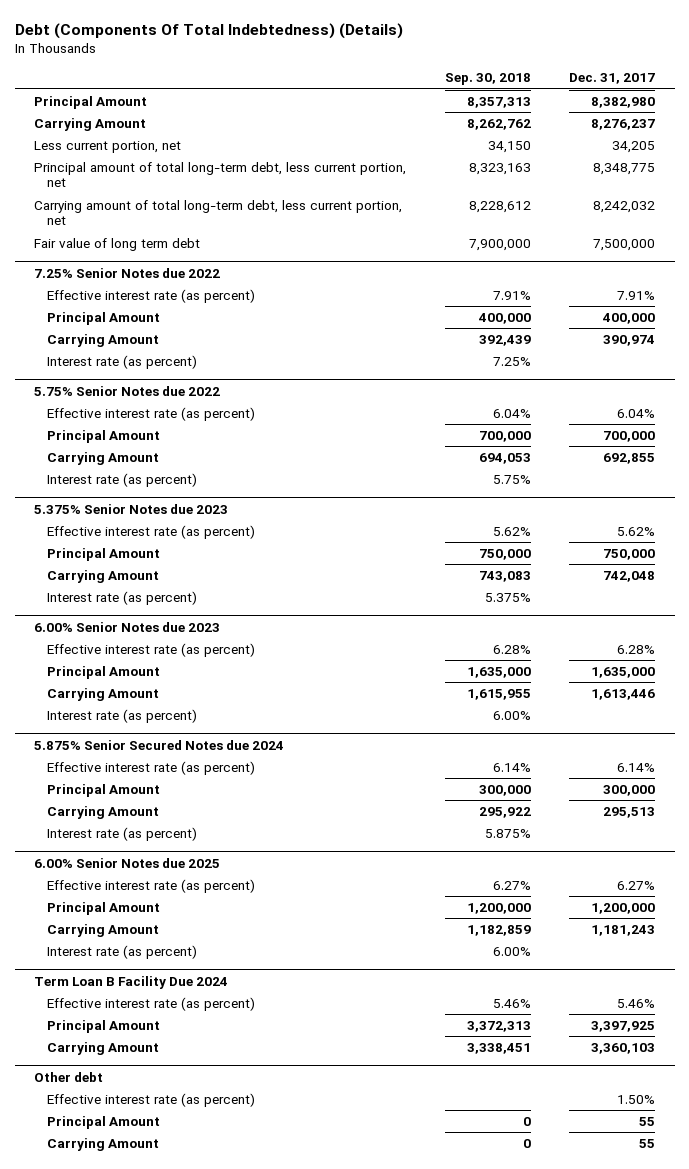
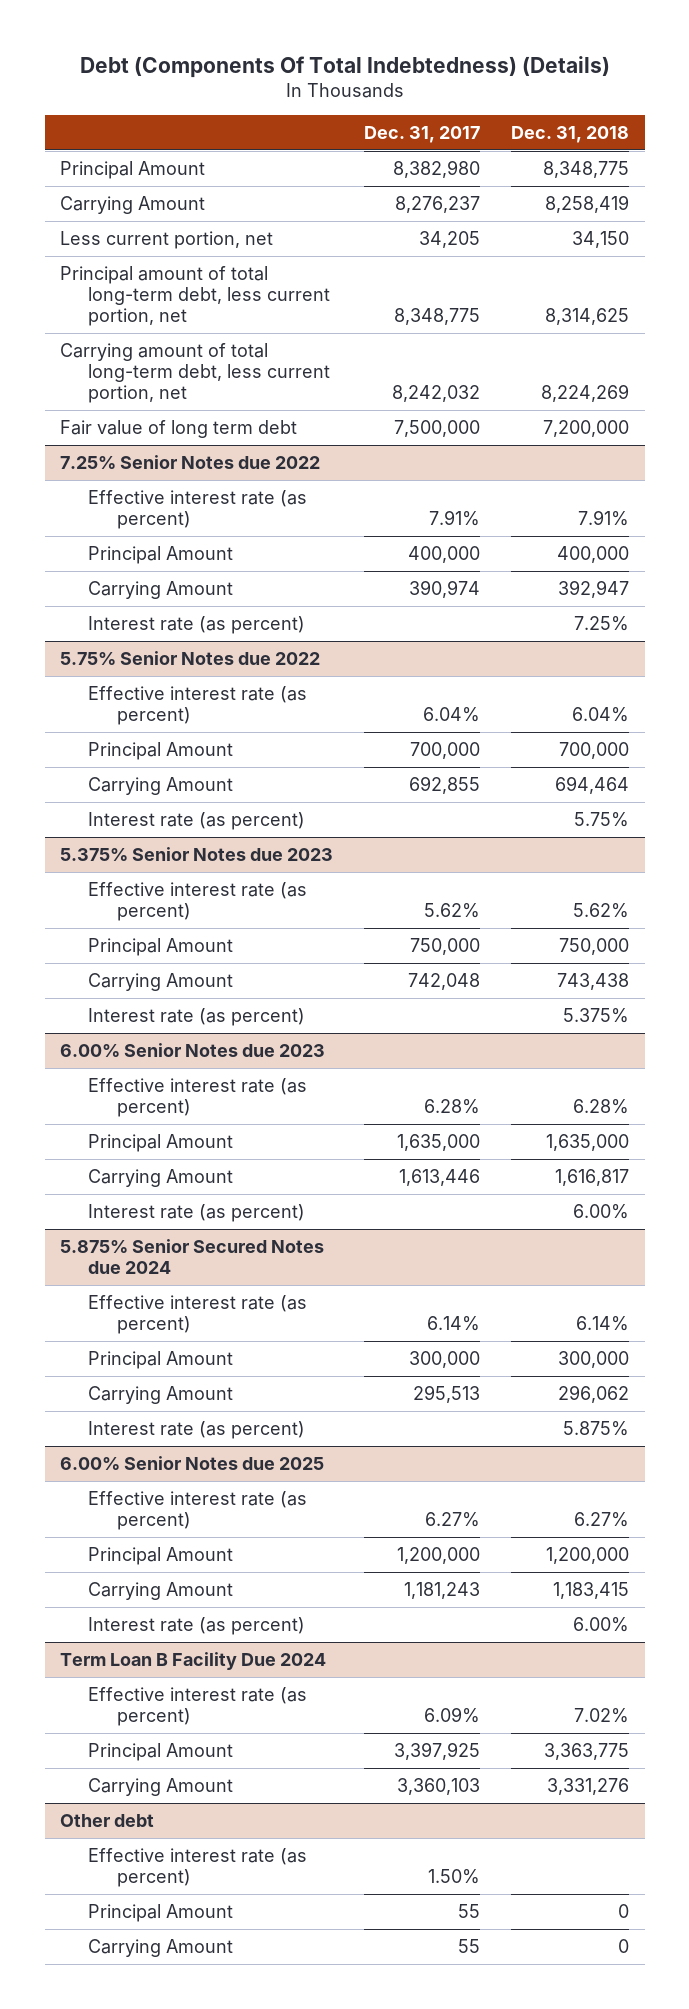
- | Sep. 30, 2018 | Dec. 31, 2017
+ | Dec. 31, 2017 | Dec. 31, 2018
@ Term Loan B Facility Due 2024
- Effective interest rate (as percent) | 5.46% | 5.46%
+ Effective interest rate (as percent) | 6.09% | 7.02%

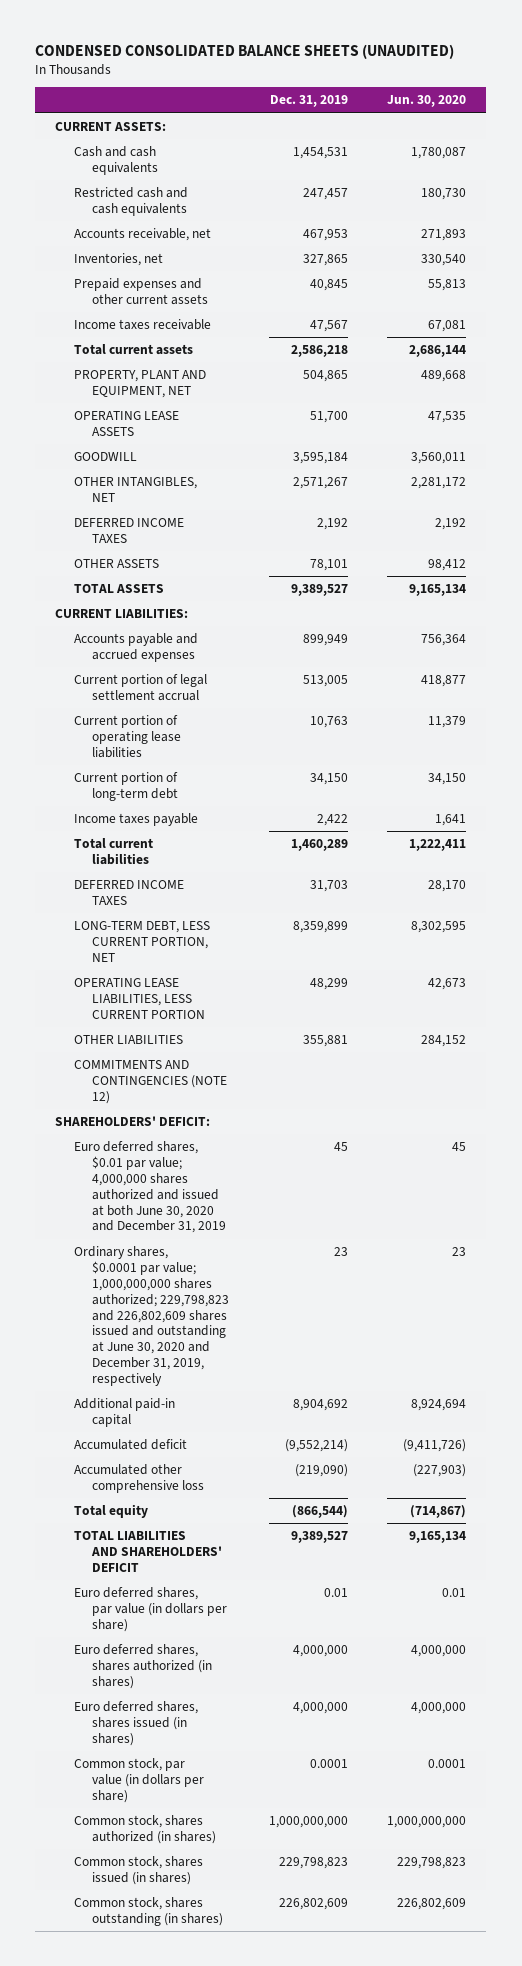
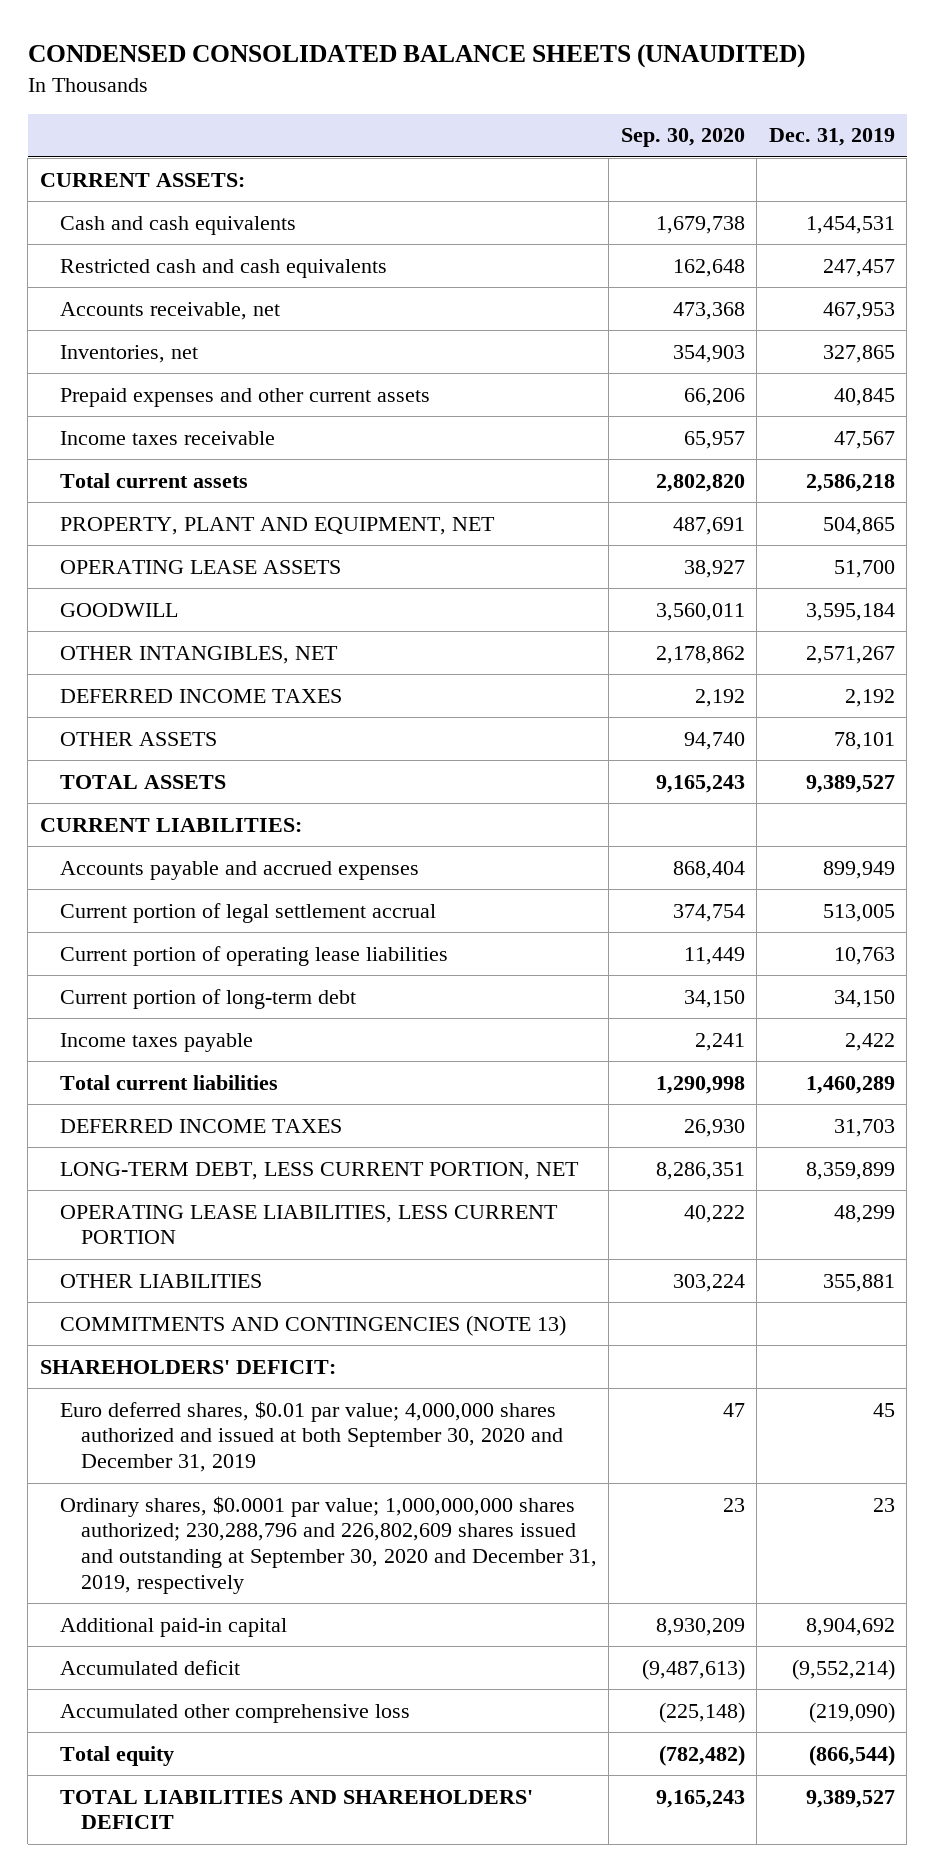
- | Dec. 31, 2019 | Jun. 30, 2020
+ | Sep. 30, 2020 | Dec. 31, 2019
- COMMITMENTS AND CONTINGENCIES (NOTE 12)
+ COMMITMENTS AND CONTINGENCIES (NOTE 13)
- Euro deferred shares, $0.01 par value; 4,000,000 shares authorized and issued at both June 30, 2020 and December 31, 2019 | 45 | 45
- Ordinary shares, $0.0001 par value; 1,000,000,000 shares authorized; 229,798,823 and 226,802,609 shares issued and outstanding at June 30, 2020 and December 31, 2019, respectively | 23 | 23
+ Euro deferred shares, $0.01 par value; 4,000,000 shares authorized and issued at both September 30, 2020 and December 31, 2019 | 47 | 45
+ Ordinary shares, $0.0001 par value; 1,000,000,000 shares authorized; 230,288,796 and 226,802,609 shares issued and outstanding at September 30, 2020 and December 31, 2019, respectively | 23 | 23
- Euro deferred shares, par value (in dollars per share) | 0.01 | 0.01
- Euro deferred shares, shares authorized (in shares) | 4,000,000 | 4,000,000
- Euro deferred shares, shares issued (in shares) | 4,000,000 | 4,000,000
- Common stock, par value (in dollars per share) | 0.0001 | 0.0001
- Common stock, shares authorized (in shares) | 1,000,000,000 | 1,000,000,000
- Common stock, shares issued (in shares) | 229,798,823 | 229,798,823
- Common stock, shares outstanding (in shares) | 226,802,609 | 226,802,609

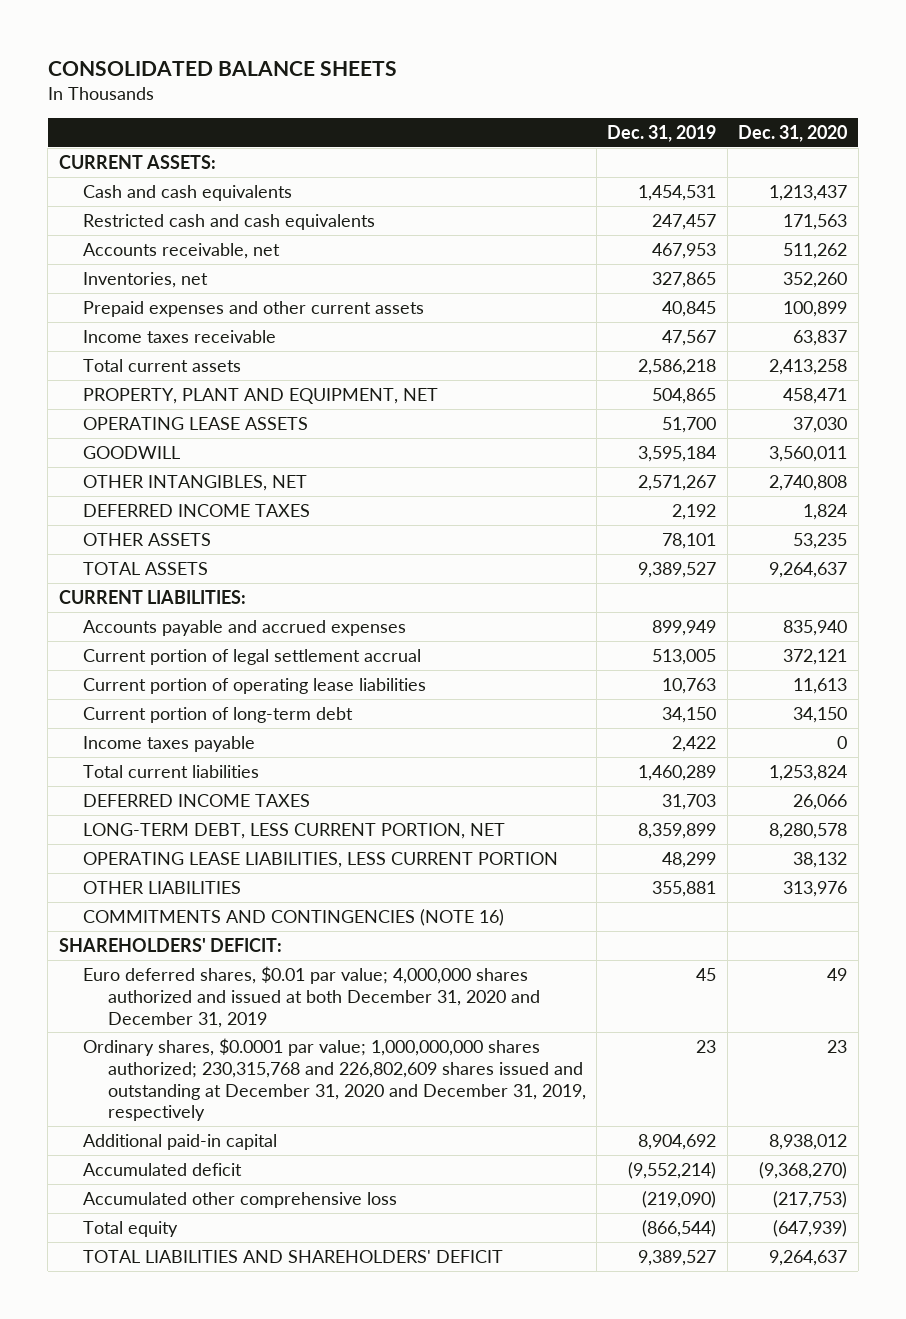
- CONDENSED CONSOLIDATED BALANCE SHEETS (UNAUDITED)
+ CONSOLIDATED BALANCE SHEETS
- | Sep. 30, 2020 | Dec. 31, 2019
+ | Dec. 31, 2019 | Dec. 31, 2020
- COMMITMENTS AND CONTINGENCIES (NOTE 13)
+ COMMITMENTS AND CONTINGENCIES (NOTE 16)
- Euro deferred shares, $0.01 par value; 4,000,000 shares authorized and issued at both September 30, 2020 and December 31, 2019 | 47 | 45
- Ordinary shares, $0.0001 par value; 1,000,000,000 shares authorized; 230,288,796 and 226,802,609 shares issued and outstanding at September 30, 2020 and December 31, 2019, respectively | 23 | 23
+ Euro deferred shares, $0.01 par value; 4,000,000 shares authorized and issued at both December 31, 2020 and December 31, 2019 | 45 | 49
+ Ordinary shares, $0.0001 par value; 1,000,000,000 shares authorized; 230,315,768 and 226,802,609 shares issued and outstanding at December 31, 2020 and December 31, 2019, respectively | 23 | 23

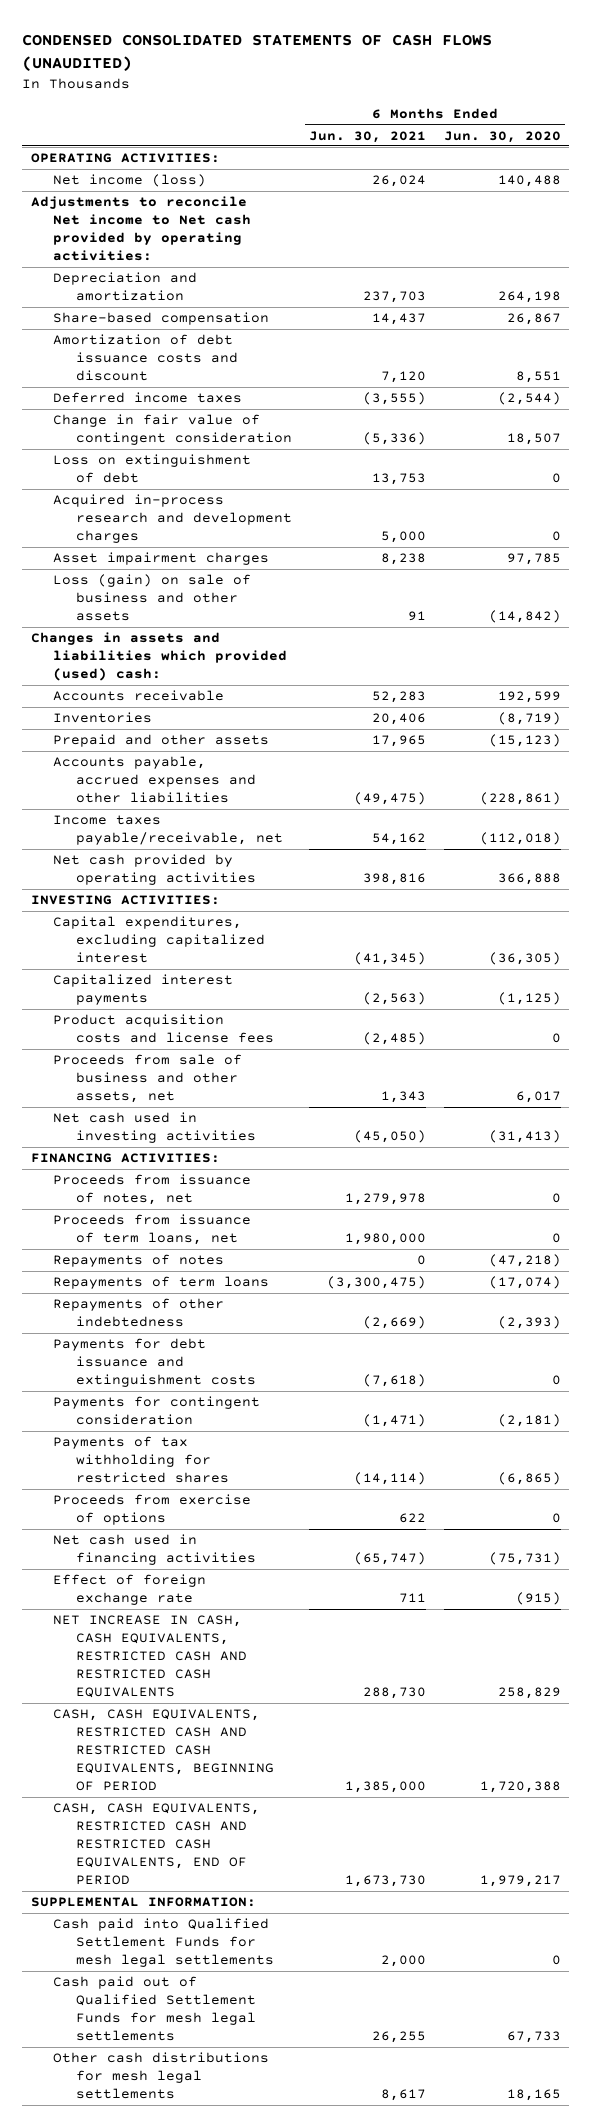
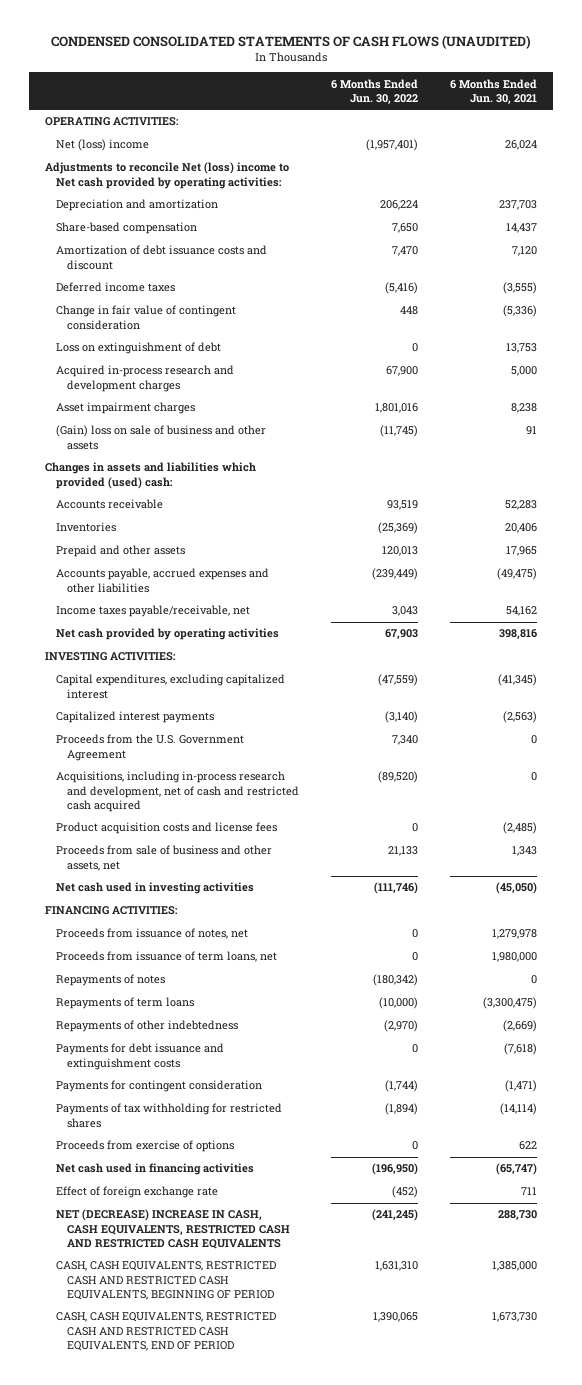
- | 6 Months Ended Jun. 30, 2021 | 6 Months Ended Jun. 30, 2020
+ | 6 Months Ended Jun. 30, 2022 | 6 Months Ended Jun. 30, 2021
- Net income (loss) | 26,024 | 140,488
- Adjustments to reconcile Net income to Net cash provided by operating activities:
+ Net (loss) income | (1,957,401) | 26,024
+ Adjustments to reconcile Net (loss) income to Net cash provided by operating activities:
- Loss (gain) on sale of business and other assets | 91 | (14,842)
+ (Gain) loss on sale of business and other assets | (11,745) | 91
+ Proceeds from the U.S. Government Agreement | 7,340 | 0
+ Acquisitions, including in-process research and development, net of cash and restricted cash acquired | (89,520) | 0
- NET INCREASE IN CASH, CASH EQUIVALENTS, RESTRICTED CASH AND RESTRICTED CASH EQUIVALENTS | 288,730 | 258,829
+ NET (DECREASE) INCREASE IN CASH, CASH EQUIVALENTS, RESTRICTED CASH AND RESTRICTED CASH EQUIVALENTS | (241,245) | 288,730
- SUPPLEMENTAL INFORMATION:
- Cash paid into Qualified Settlement Funds for mesh legal settlements | 2,000 | 0
- Cash paid out of Qualified Settlement Funds for mesh legal settlements | 26,255 | 67,733
- Other cash distributions for mesh legal settlements | 8,617 | 18,165

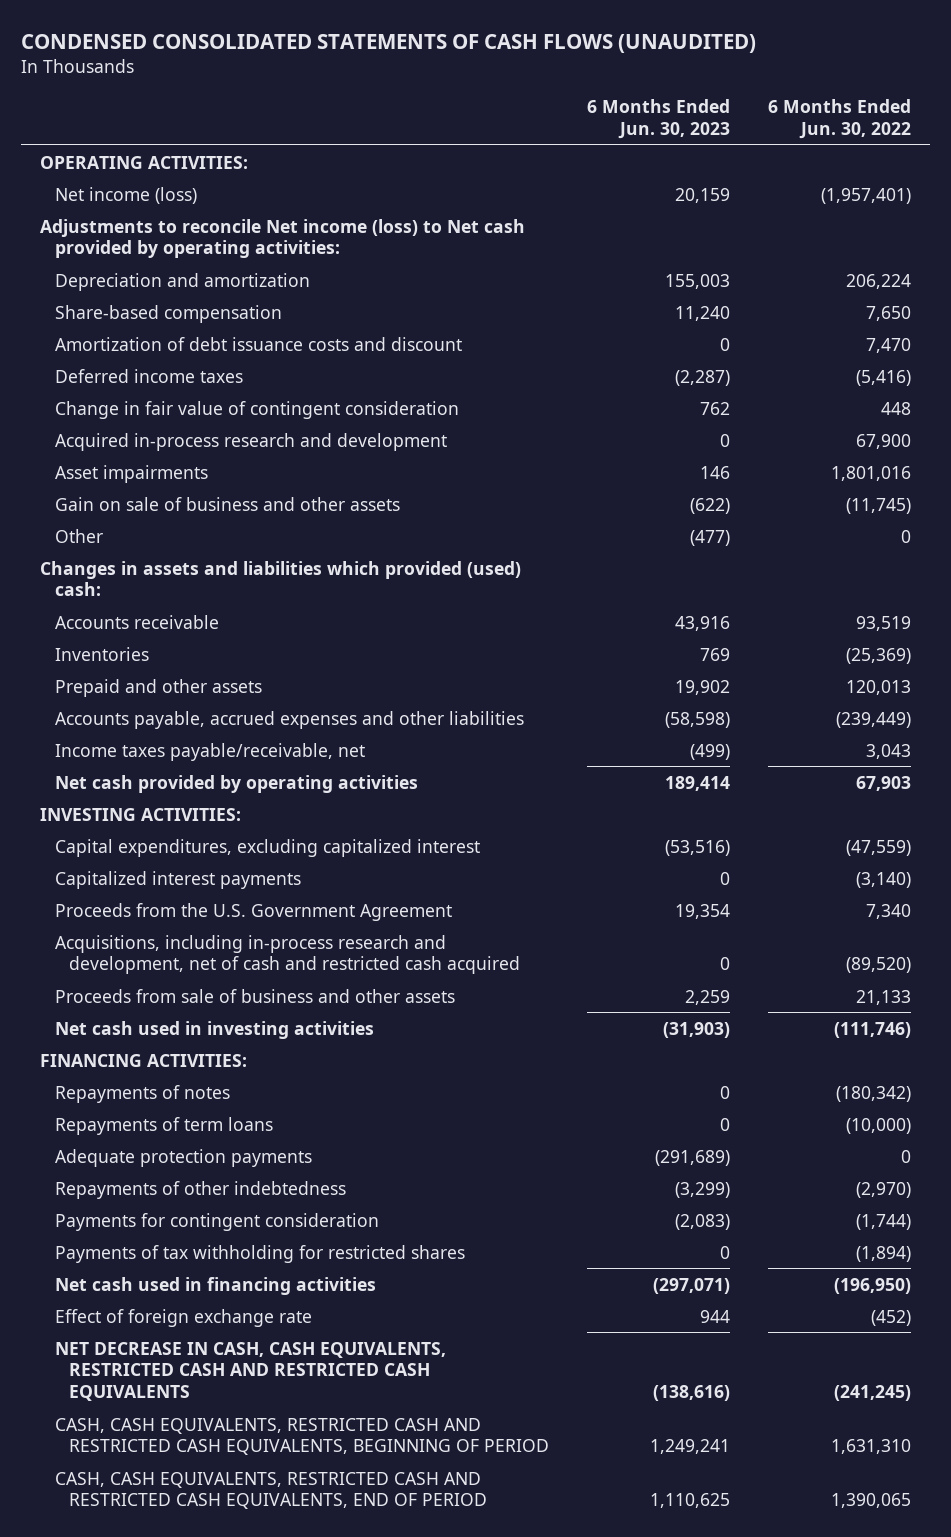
- | 6 Months Ended Jun. 30, 2022 | 6 Months Ended Jun. 30, 2021
+ | 6 Months Ended Jun. 30, 2023 | 6 Months Ended Jun. 30, 2022
- Net (loss) income | (1,957,401) | 26,024
- Adjustments to reconcile Net (loss) income to Net cash provided by operating activities:
+ Net income (loss) | 20,159 | (1,957,401)
+ Adjustments to reconcile Net income (loss) to Net cash provided by operating activities:
- Loss on extinguishment of debt | 0 | 13,753
- Acquired in-process research and development charges | 67,900 | 5,000
- Asset impairment charges | 1,801,016 | 8,238
- (Gain) loss on sale of business and other assets | (11,745) | 91
+ Acquired in-process research and development | 0 | 67,900
+ Asset impairments | 146 | 1,801,016
+ Gain on sale of business and other assets | (622) | (11,745)
+ Other | (477) | 0
- Product acquisition costs and license fees | 0 | (2,485)
- Proceeds from sale of business and other assets, net | 21,133 | 1,343
+ Proceeds from sale of business and other assets | 2,259 | 21,133
- Proceeds from issuance of notes, net | 0 | 1,279,978
- Proceeds from issuance of term loans, net | 0 | 1,980,000
+ Adequate protection payments | (291,689) | 0
- Payments for debt issuance and extinguishment costs | 0 | (7,618)
- Proceeds from exercise of options | 0 | 622
- NET (DECREASE) INCREASE IN CASH, CASH EQUIVALENTS, RESTRICTED CASH AND RESTRICTED CASH EQUIVALENTS | (241,245) | 288,730
+ NET DECREASE IN CASH, CASH EQUIVALENTS, RESTRICTED CASH AND RESTRICTED CASH EQUIVALENTS | (138,616) | (241,245)

